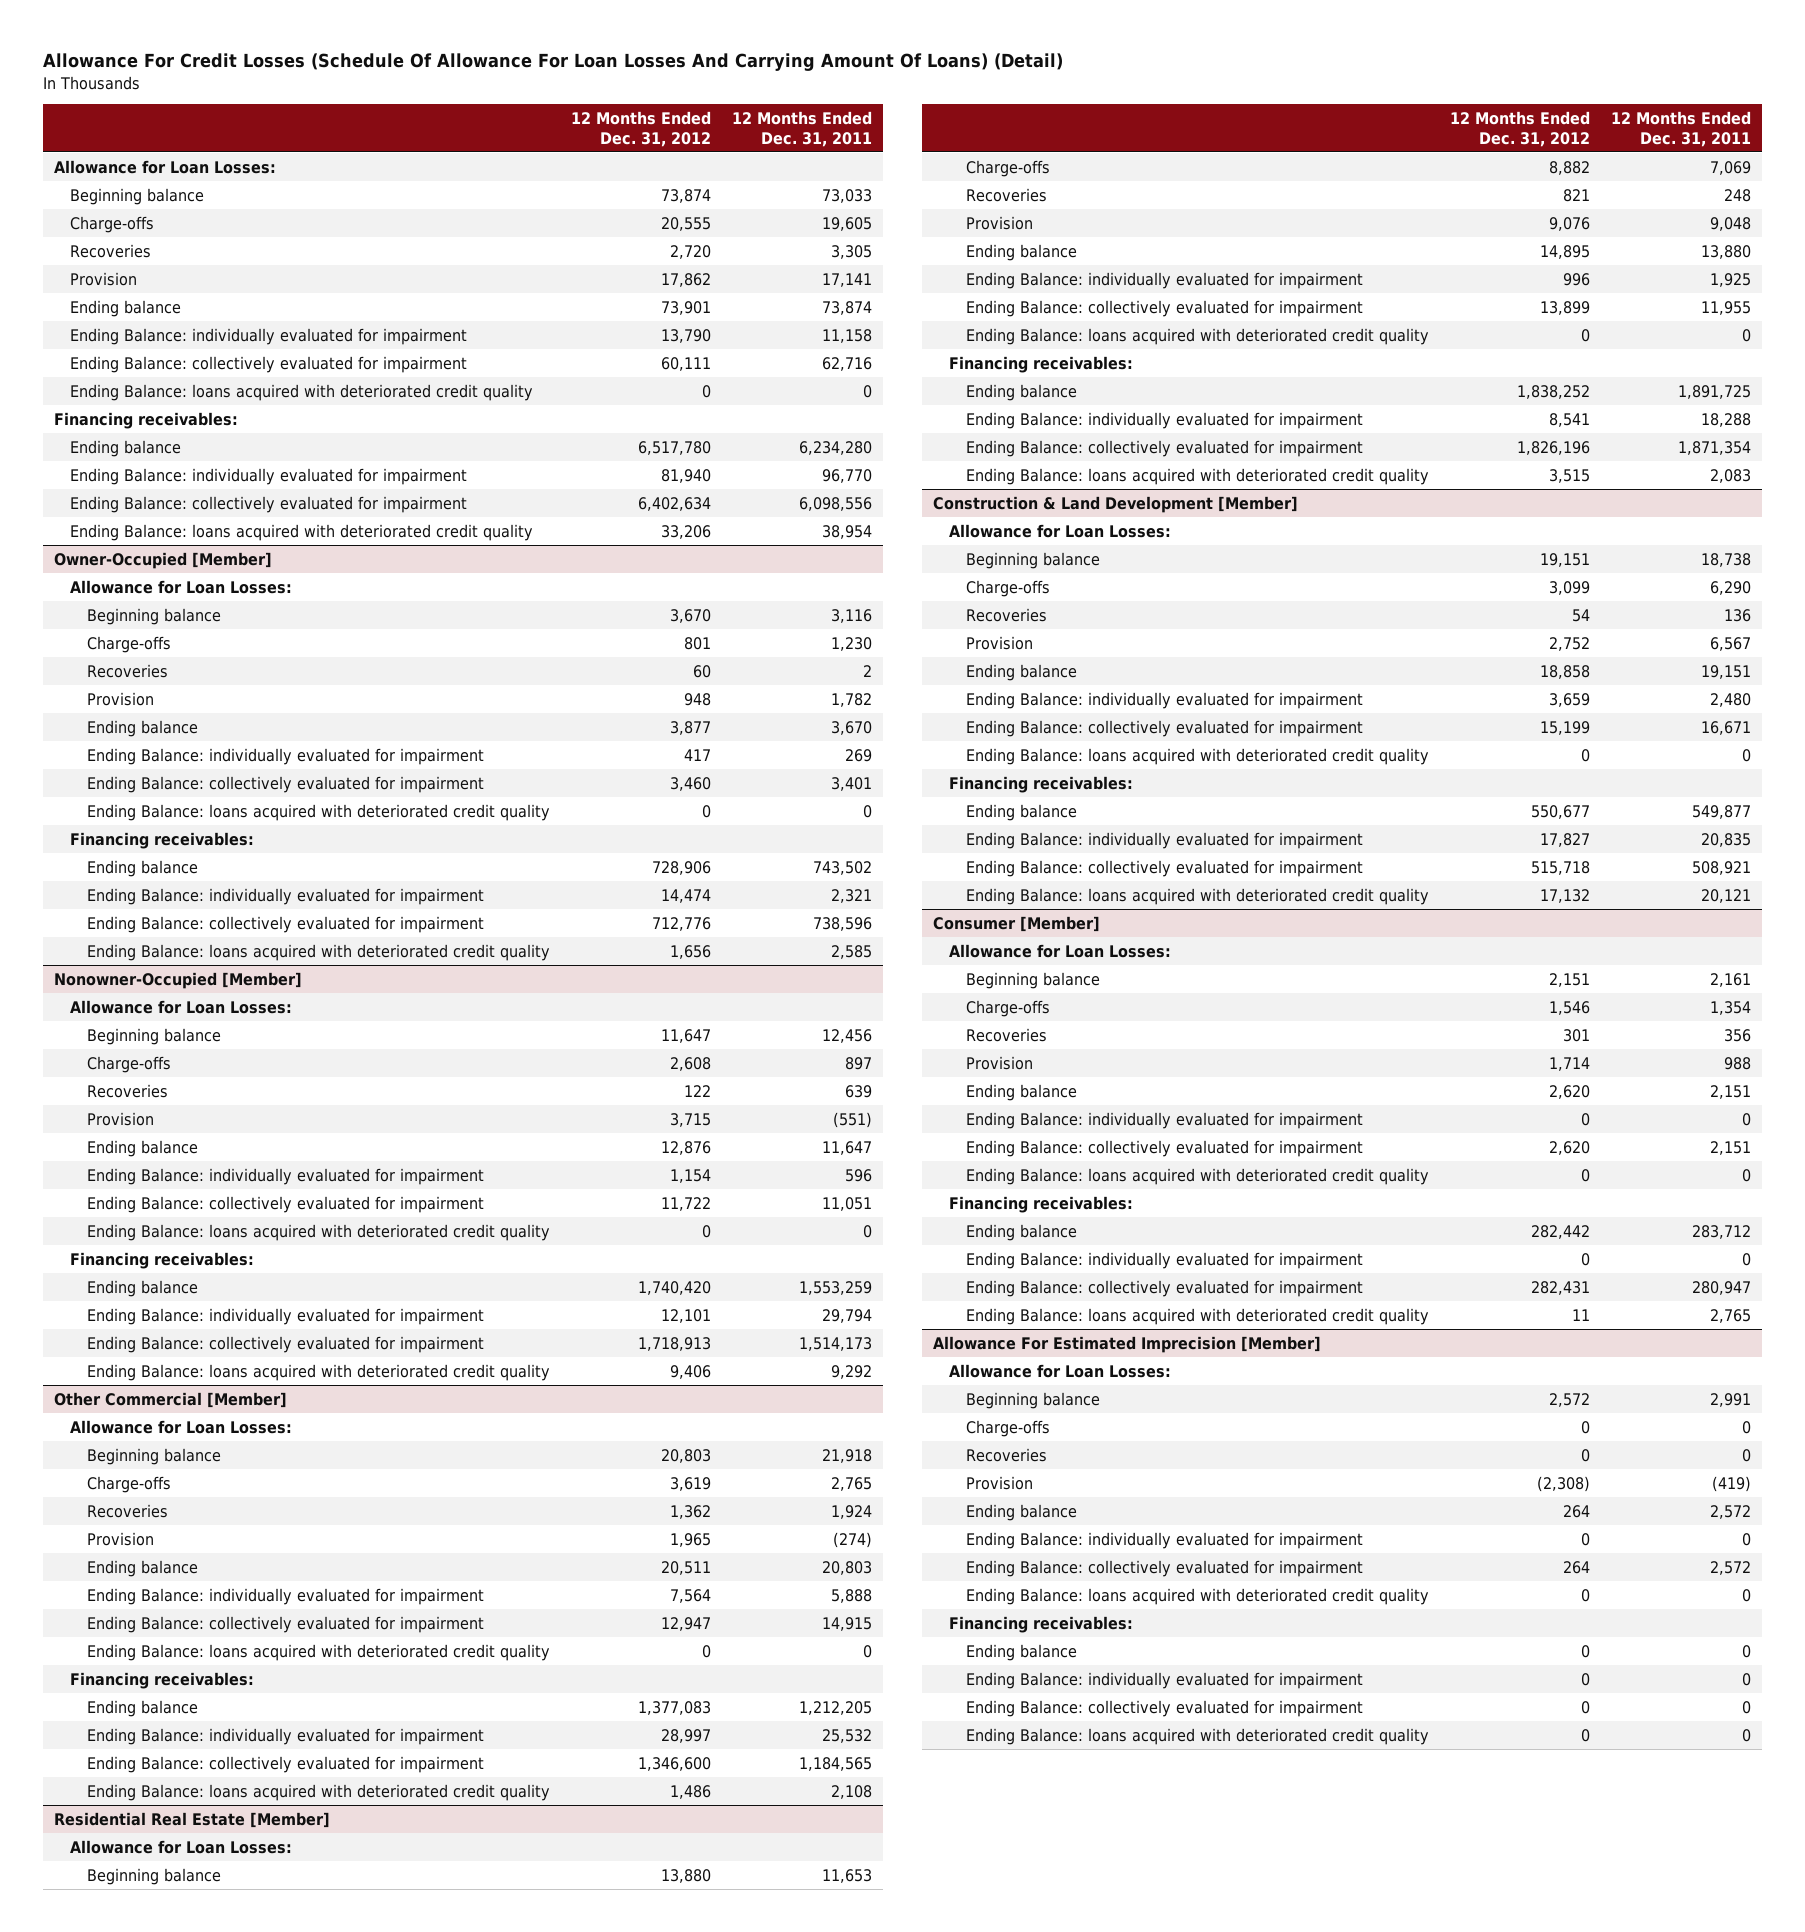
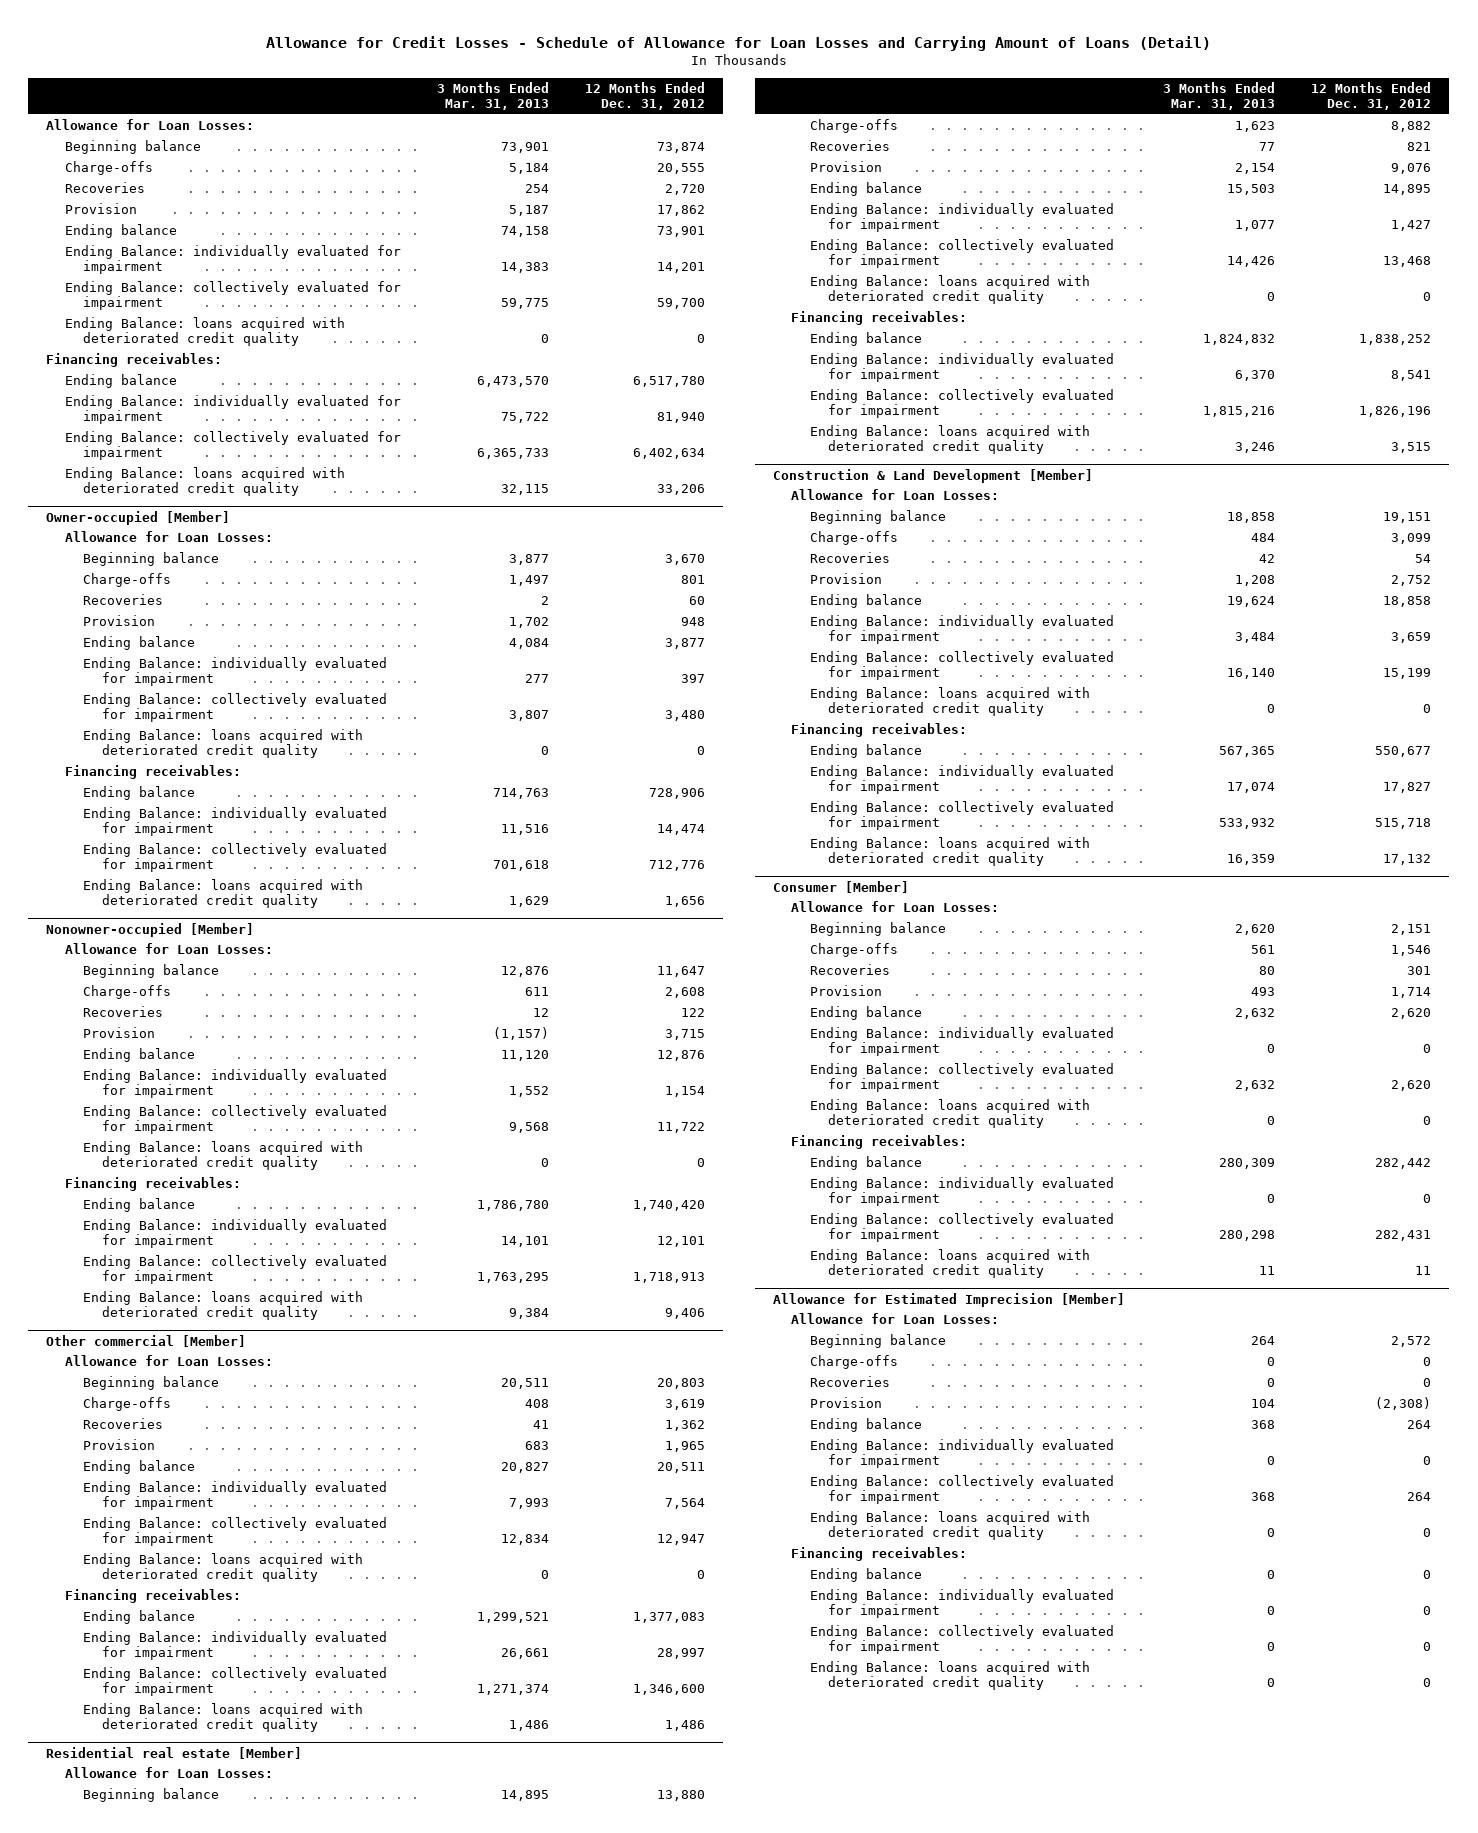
- Allowance For Credit Losses (Schedule Of Allowance For Loan Losses And Carrying Amount Of Loans) (Detail)
+ Allowance for Credit Losses - Schedule of Allowance for Loan Losses and Carrying Amount of Loans (Detail)
- | 12 Months Ended Dec. 31, 2012 | 12 Months Ended Dec. 31, 2011
+ | 3 Months Ended Mar. 31, 2013 | 12 Months Ended Dec. 31, 2012
- Ending Balance: individually evaluated for impairment | 13,790 | 11,158
- Ending Balance: collectively evaluated for impairment | 60,111 | 62,716
+ Ending Balance: individually evaluated for impairment | 14,383 | 14,201
+ Ending Balance: collectively evaluated for impairment | 59,775 | 59,700
- Owner-Occupied [Member]
+ Owner-occupied [Member]
- Ending Balance: individually evaluated for impairment | 417 | 269
- Ending Balance: collectively evaluated for impairment | 3,460 | 3,401
+ Ending Balance: individually evaluated for impairment | 277 | 397
+ Ending Balance: collectively evaluated for impairment | 3,807 | 3,480
- Nonowner-Occupied [Member]
+ Nonowner-occupied [Member]
- Other Commercial [Member]
+ Other commercial [Member]
- Residential Real Estate [Member]
+ Residential real estate [Member]
- Ending Balance: individually evaluated for impairment | 996 | 1,925
- Ending Balance: collectively evaluated for impairment | 13,899 | 11,955
+ Ending Balance: individually evaluated for impairment | 1,077 | 1,427
+ Ending Balance: collectively evaluated for impairment | 14,426 | 13,468
- Allowance For Estimated Imprecision [Member]
+ Allowance for Estimated Imprecision [Member]

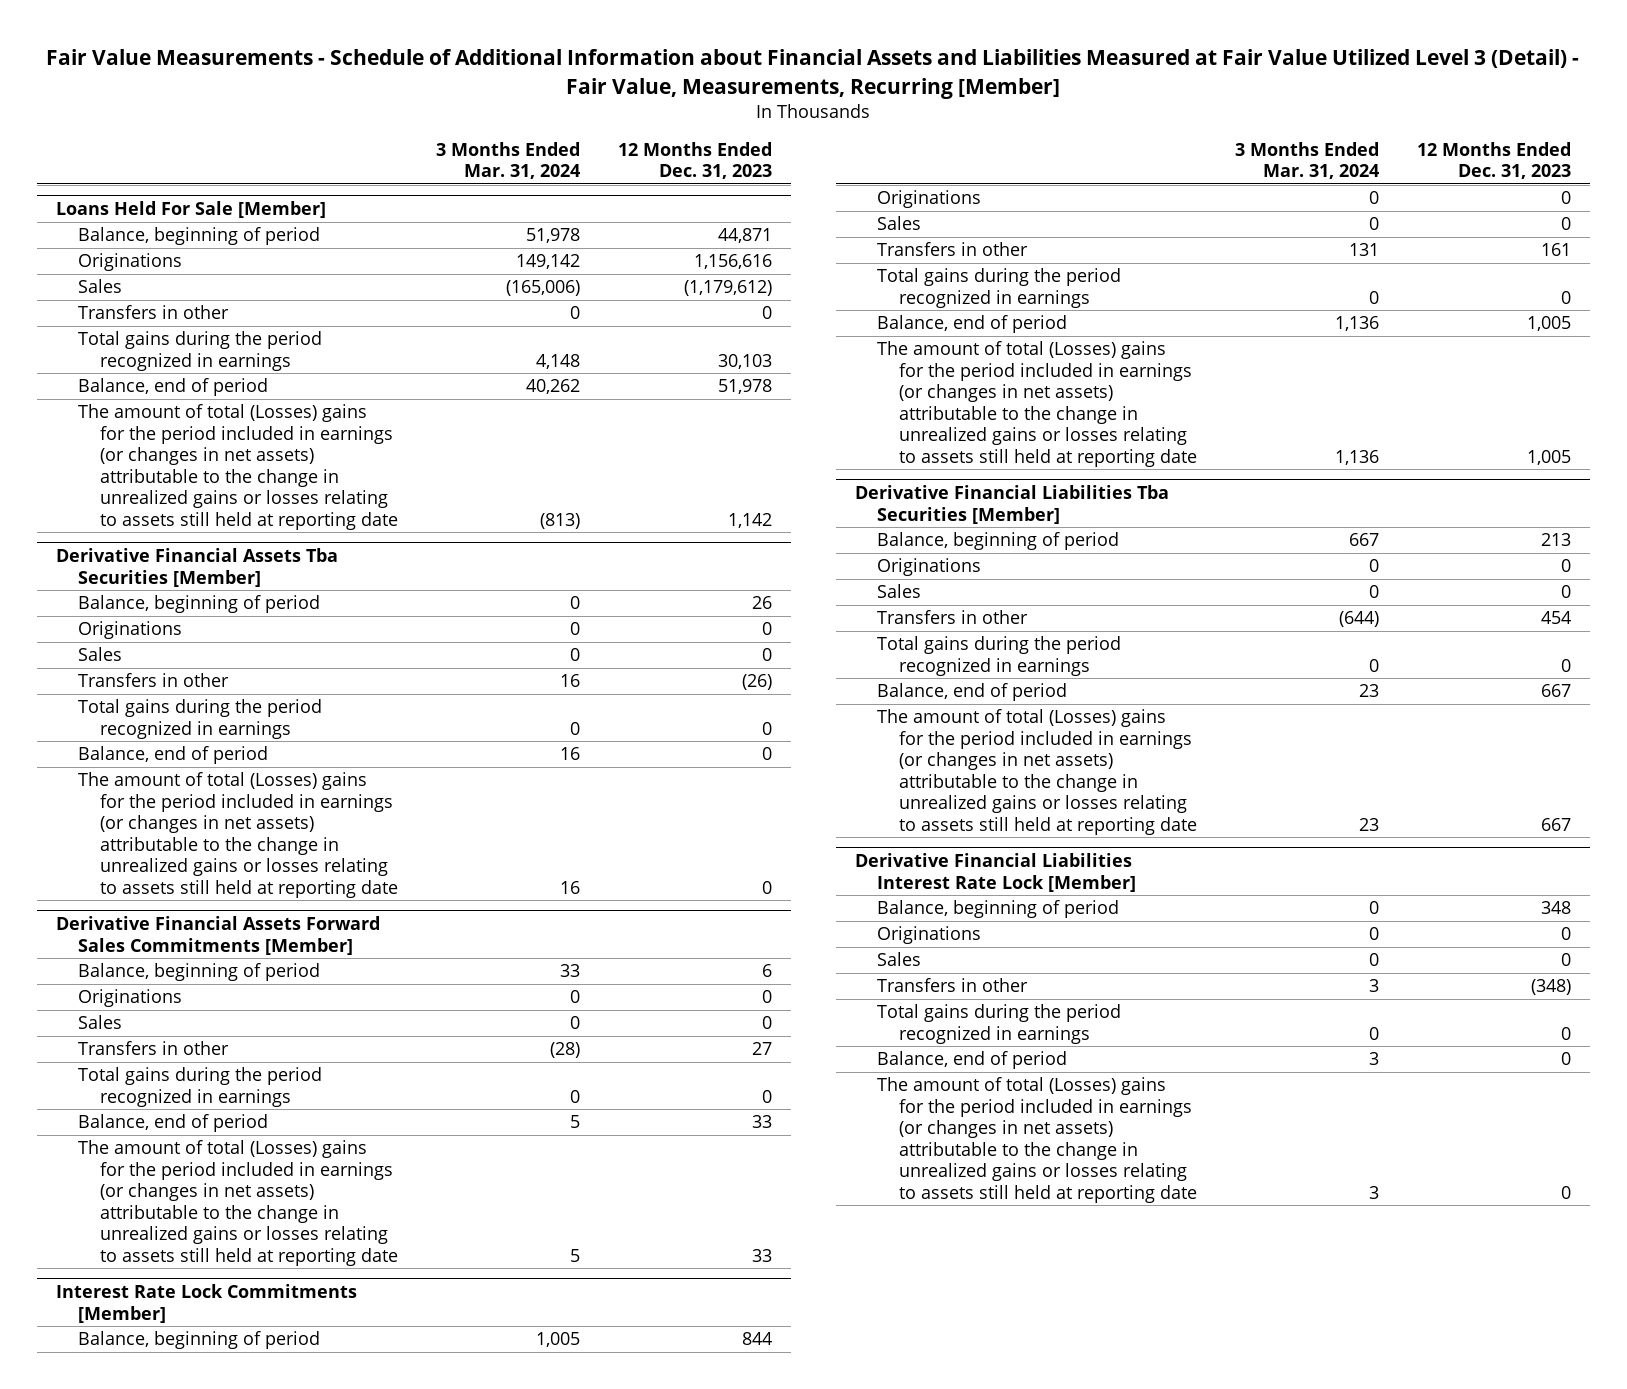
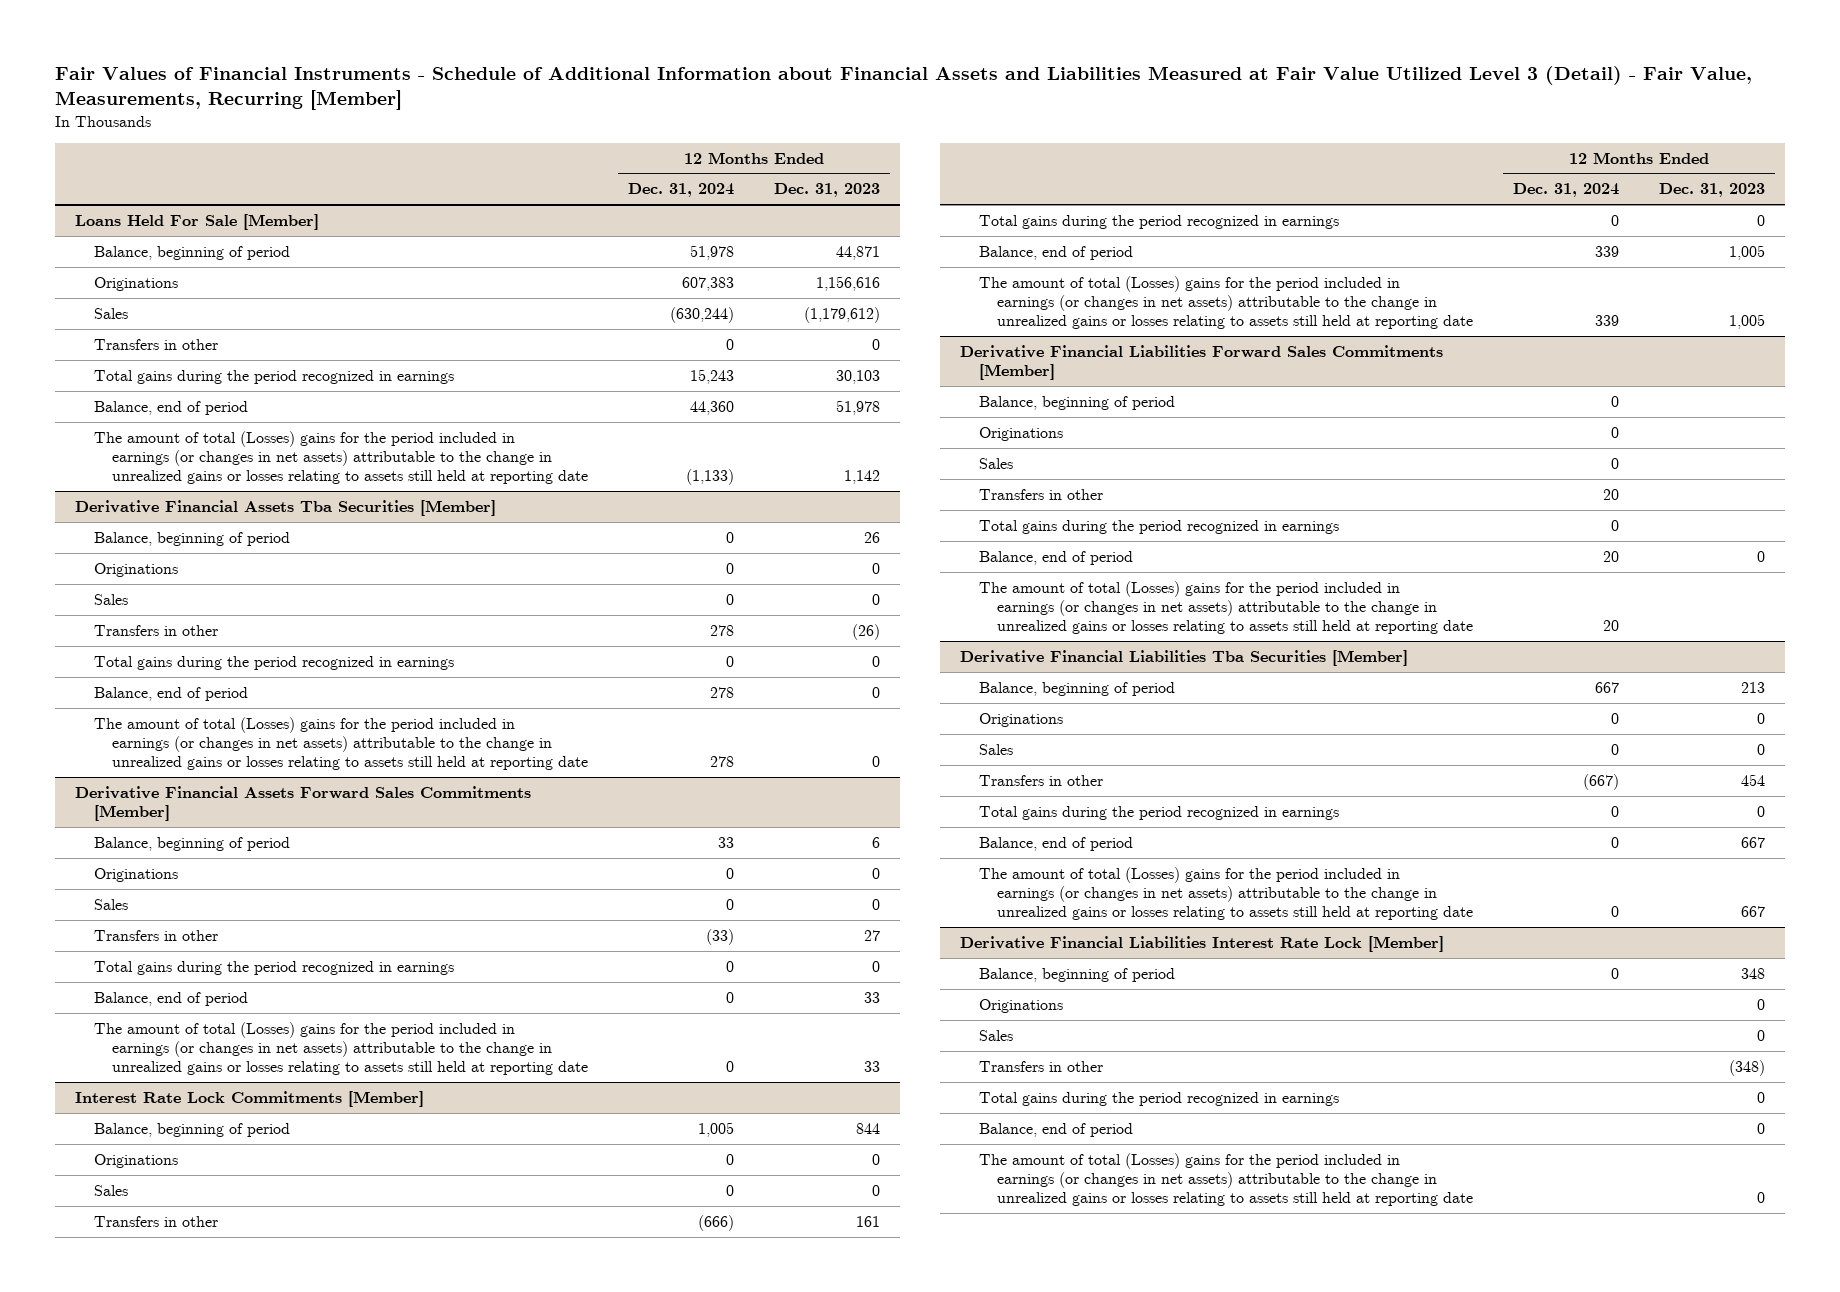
- Fair Value Measurements - Schedule of Additional Information about Financial Assets and Liabilities Measured at Fair Value Utilized Level 3 (Detail) - Fair Value, Measurements, Recurring [Member]
+ Fair Values of Financial Instruments - Schedule of Additional Information about Financial Assets and Liabilities Measured at Fair Value Utilized Level 3 (Detail) - Fair Value, Measurements, Recurring [Member]
- | 3 Months Ended Mar. 31, 2024 | 12 Months Ended Dec. 31, 2023
+ | 12 Months Ended Dec. 31, 2024 | 12 Months Ended Dec. 31, 2023
+ Derivative Financial Liabilities Forward Sales Commitments [Member]
+ Balance, beginning of period | 0 |
+ Originations | 0 |
+ Sales | 0 |
+ Transfers in other | 20 |
+ Total gains during the period recognized in earnings | 0 |
+ Balance, end of period | 20 | 0
+ The amount of total (Losses) gains for the period included in earnings (or changes in net assets) attributable to the change in unrealized gains or losses relating to assets still held at reporting date | 20 |

